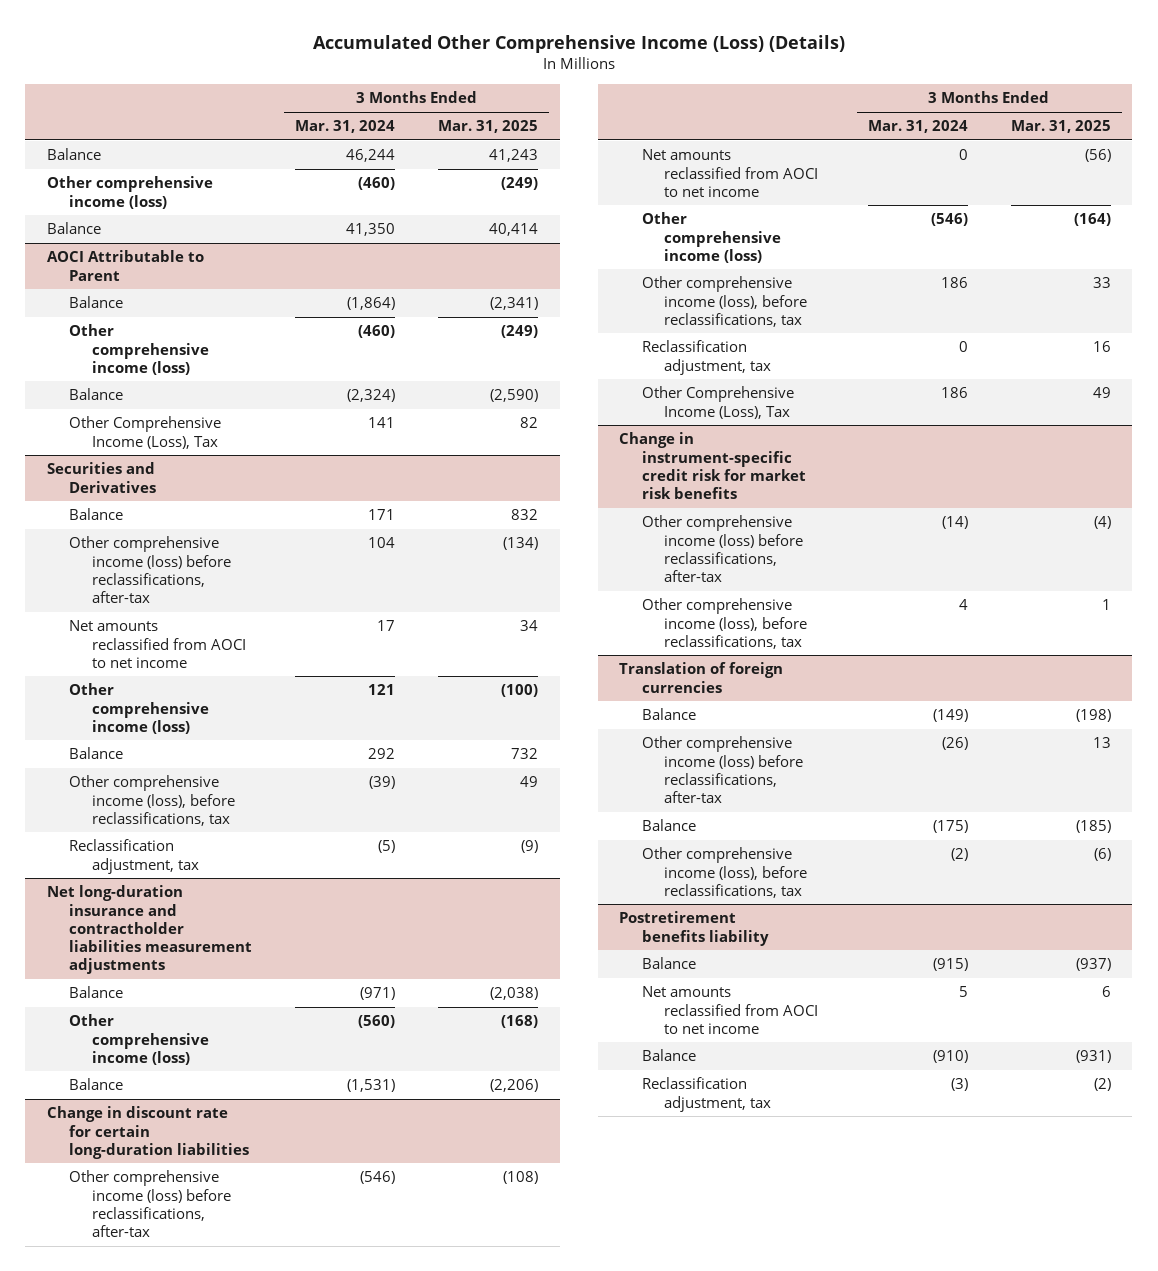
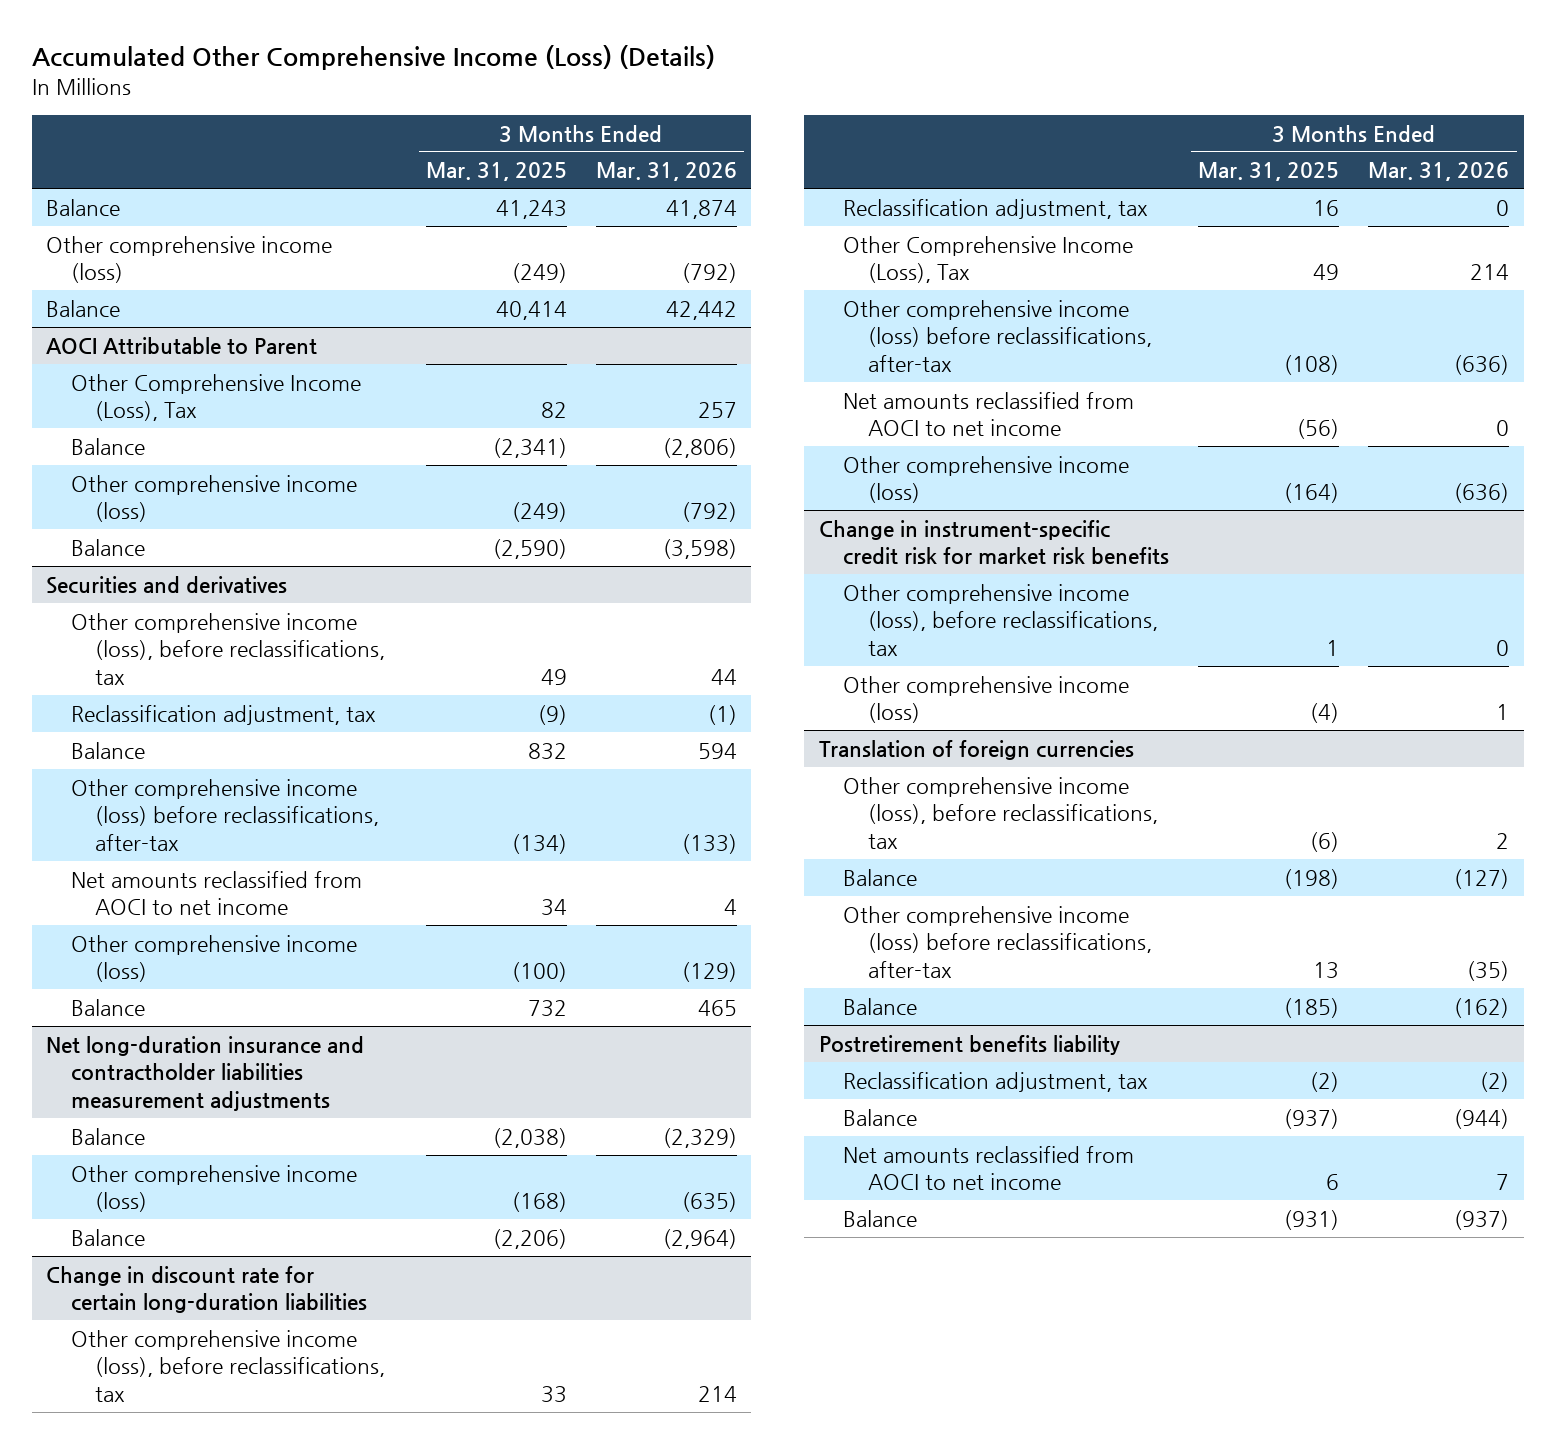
- | 3 Months Ended Mar. 31, 2024 | 3 Months Ended Mar. 31, 2025
+ | 3 Months Ended Mar. 31, 2025 | 3 Months Ended Mar. 31, 2026
@ AOCI Attributable to Parent
moved up: Other Comprehensive Income (Loss), Tax | 82 | 257
- Securities and Derivatives
+ Securities and derivatives
+ Other comprehensive income (loss), before reclassifications, tax | 49 | 44
+ Reclassification adjustment, tax | (9) | (1)
- Other comprehensive income (loss), before reclassifications, tax | (39) | 49
- Reclassification adjustment, tax | (5) | (9)
@ Change in discount rate for certain long-duration liabilities
moved down: Other comprehensive income (loss) before reclassifications, after-tax | (108) | (636)
moved down: Net amounts reclassified from AOCI to net income | (56) | 0
moved down: Other comprehensive income (loss) | (164) | (636)
@ Change in instrument-specific credit risk for market risk benefits
- Other comprehensive income (loss) before reclassifications, after-tax | (14) | (4)
+ Other comprehensive income (loss) | (4) | 1
@ Translation of foreign currencies
moved up: Other comprehensive income (loss), before reclassifications, tax | (6) | 2
@ Postretirement benefits liability
moved up: Reclassification adjustment, tax | (2) | (2)

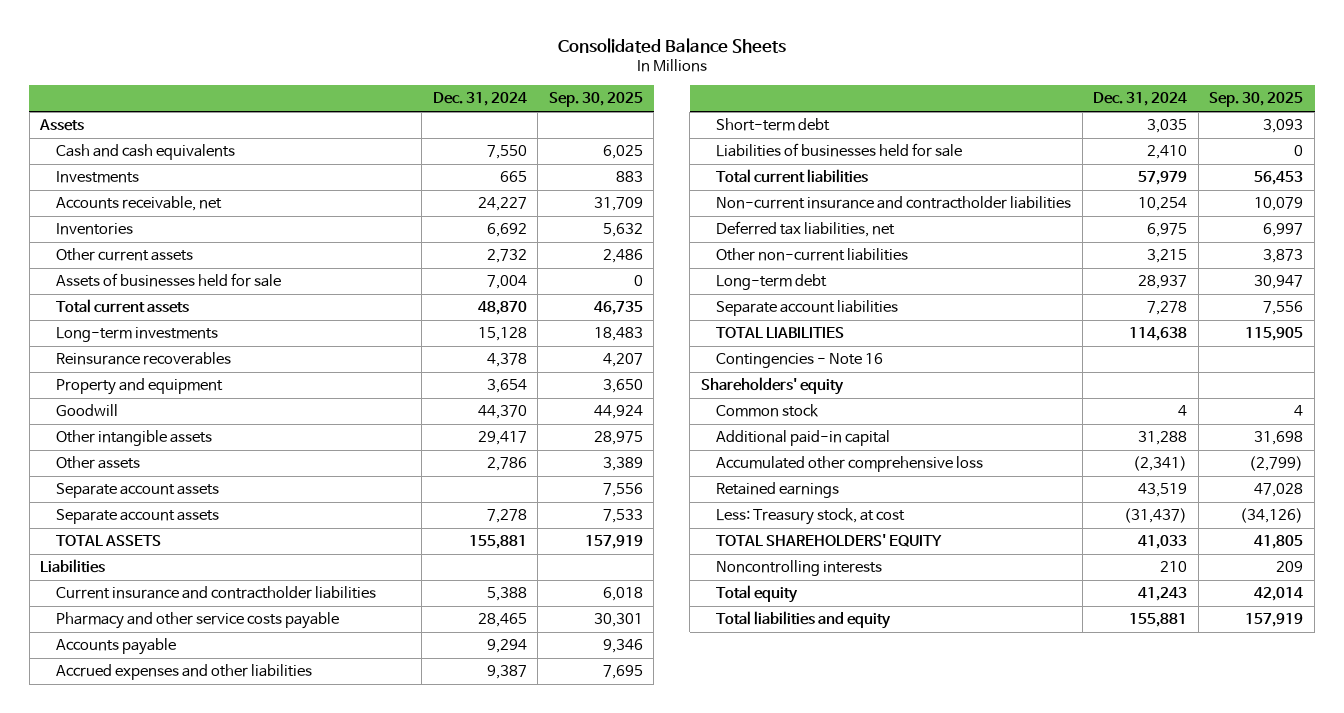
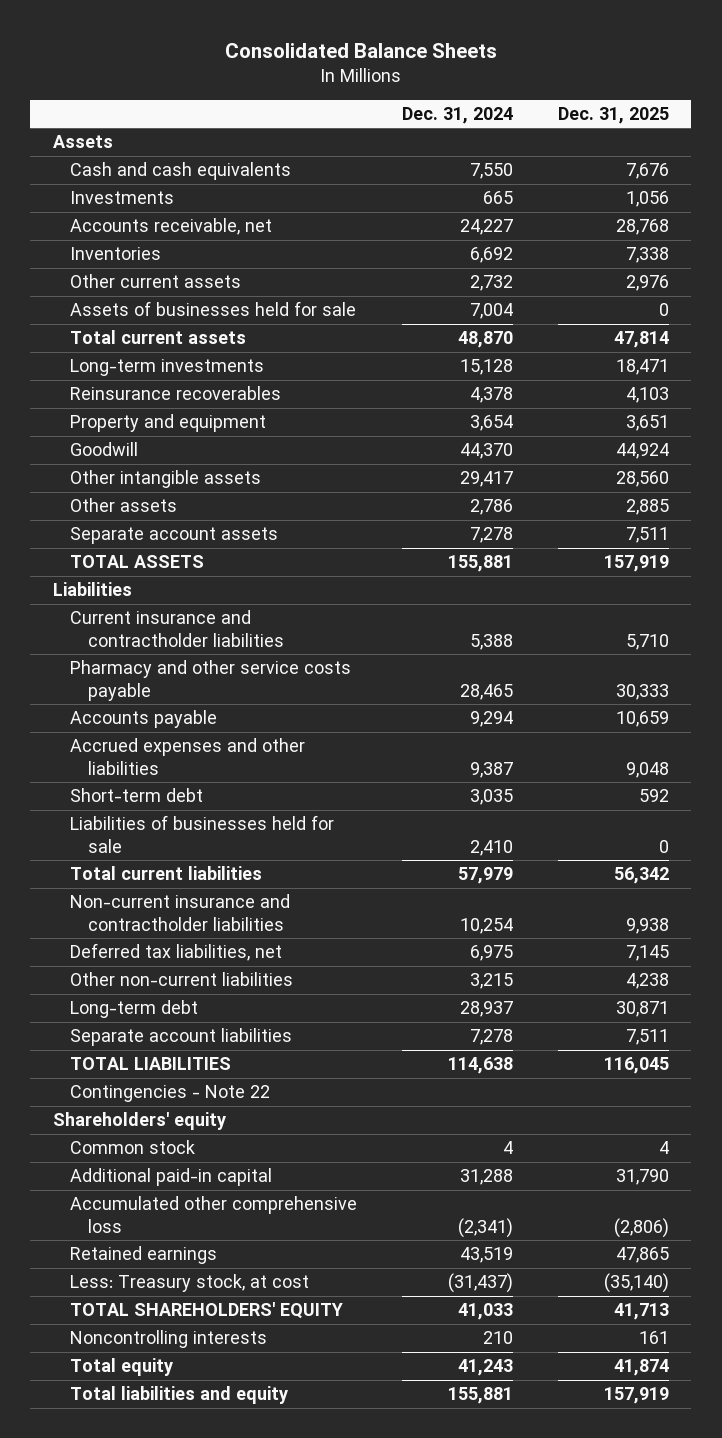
- | Dec. 31, 2024 | Sep. 30, 2025
+ | Dec. 31, 2024 | Dec. 31, 2025
- Separate account assets | | 7,556
- Contingencies - Note 16
+ Contingencies - Note 22

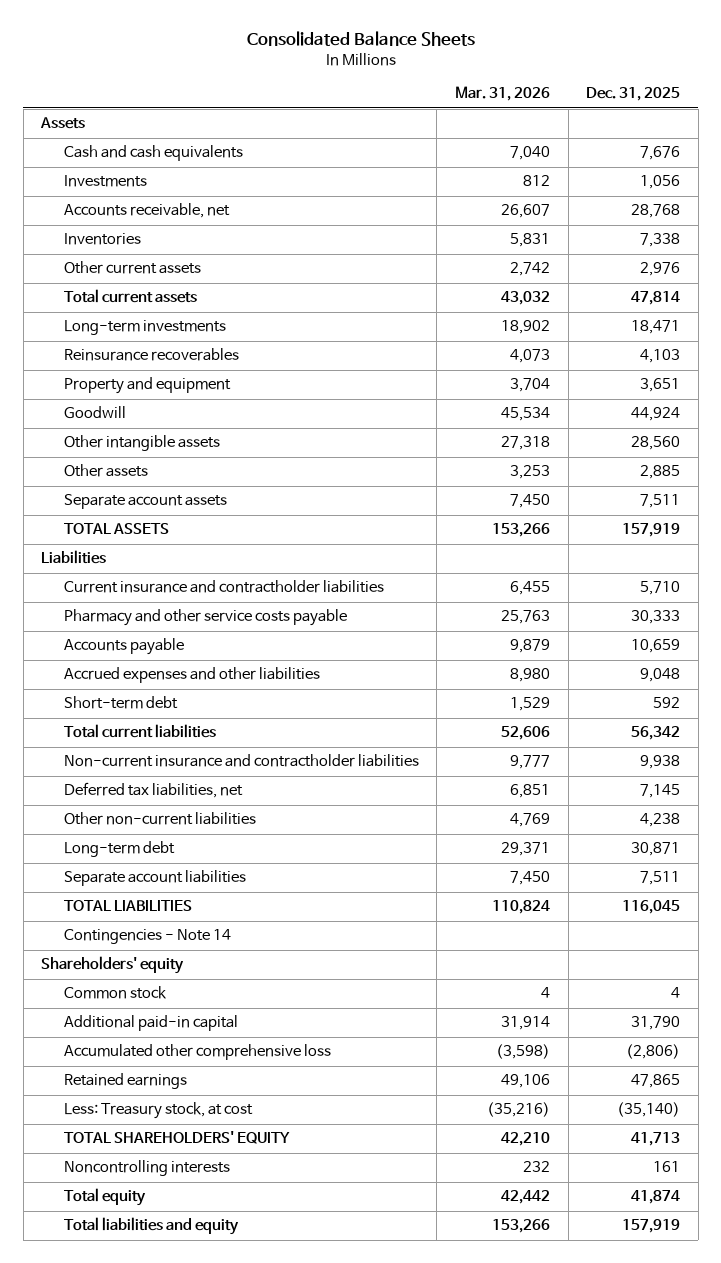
- | Dec. 31, 2024 | Dec. 31, 2025
+ | Mar. 31, 2026 | Dec. 31, 2025
- Assets of businesses held for sale | 7,004 | 0
- Liabilities of businesses held for sale | 2,410 | 0
- Contingencies - Note 22
+ Contingencies - Note 14

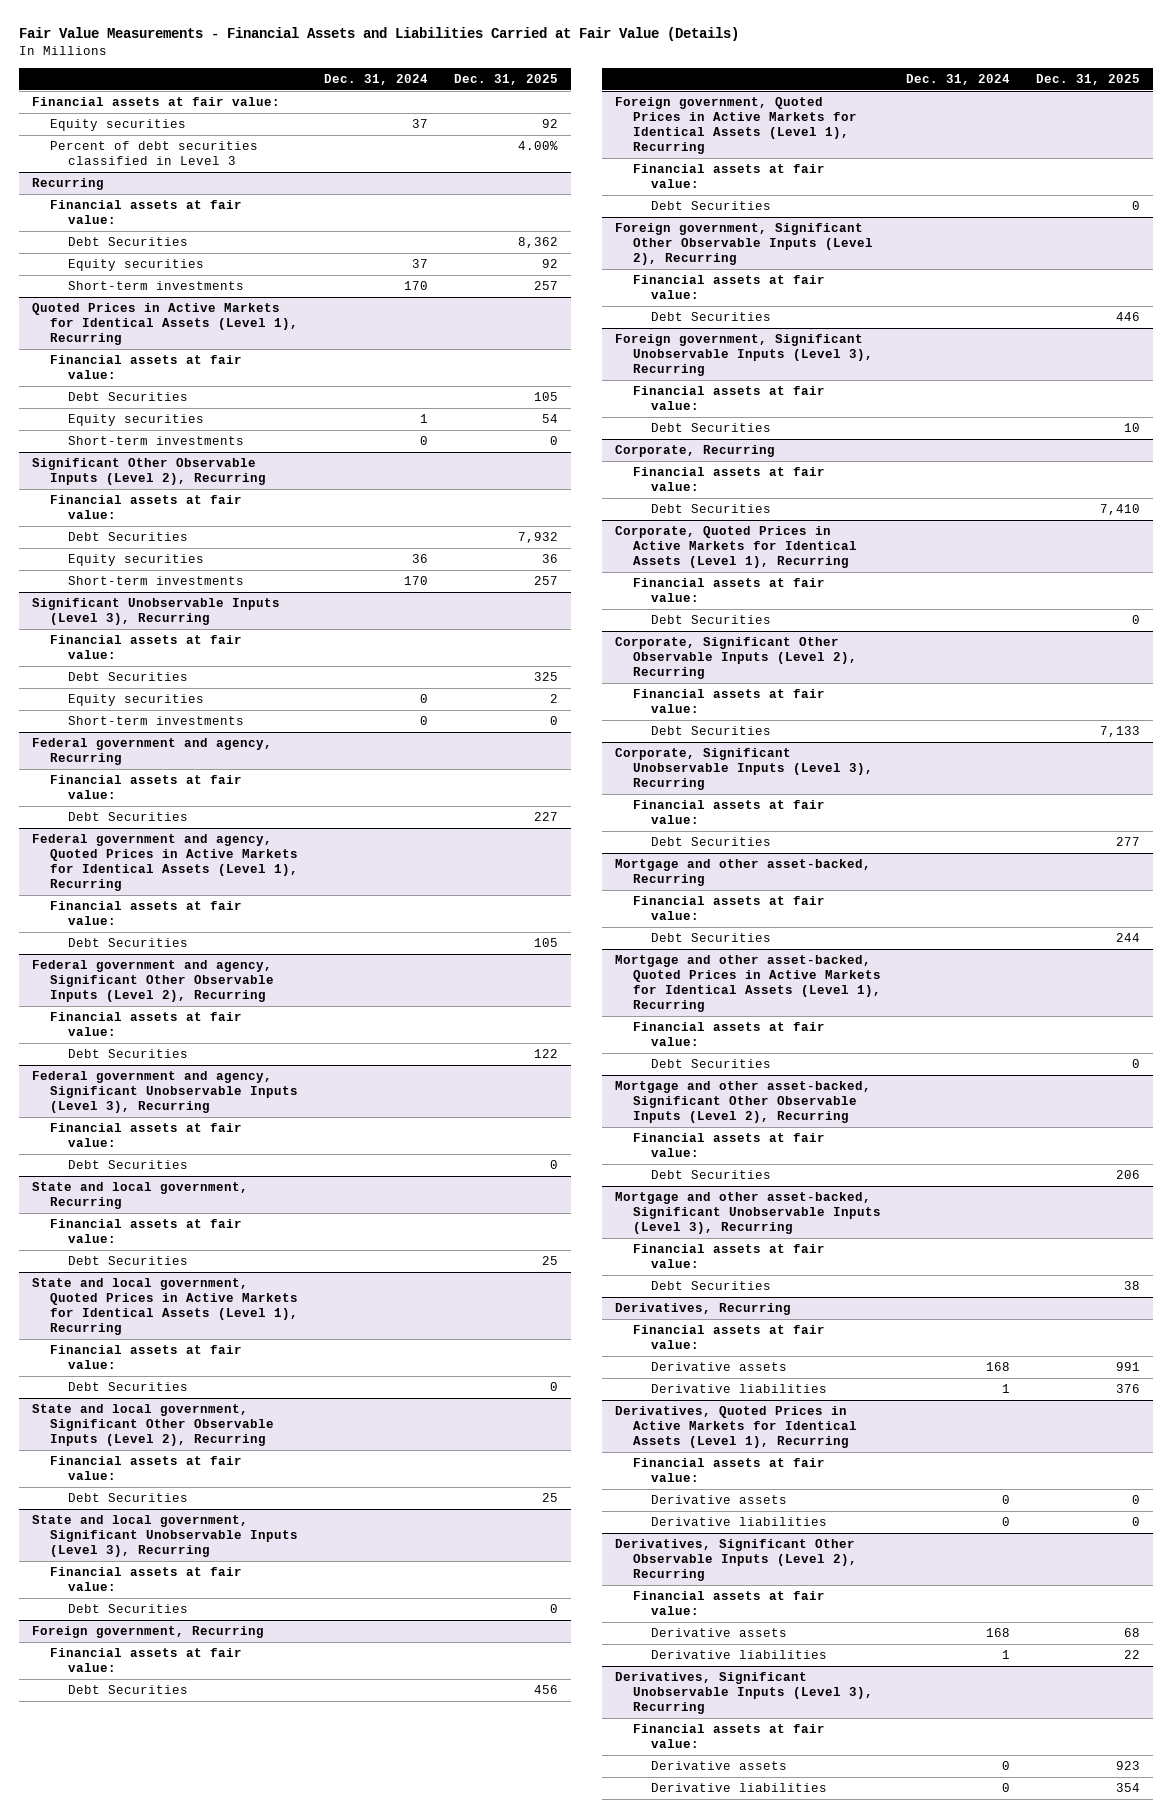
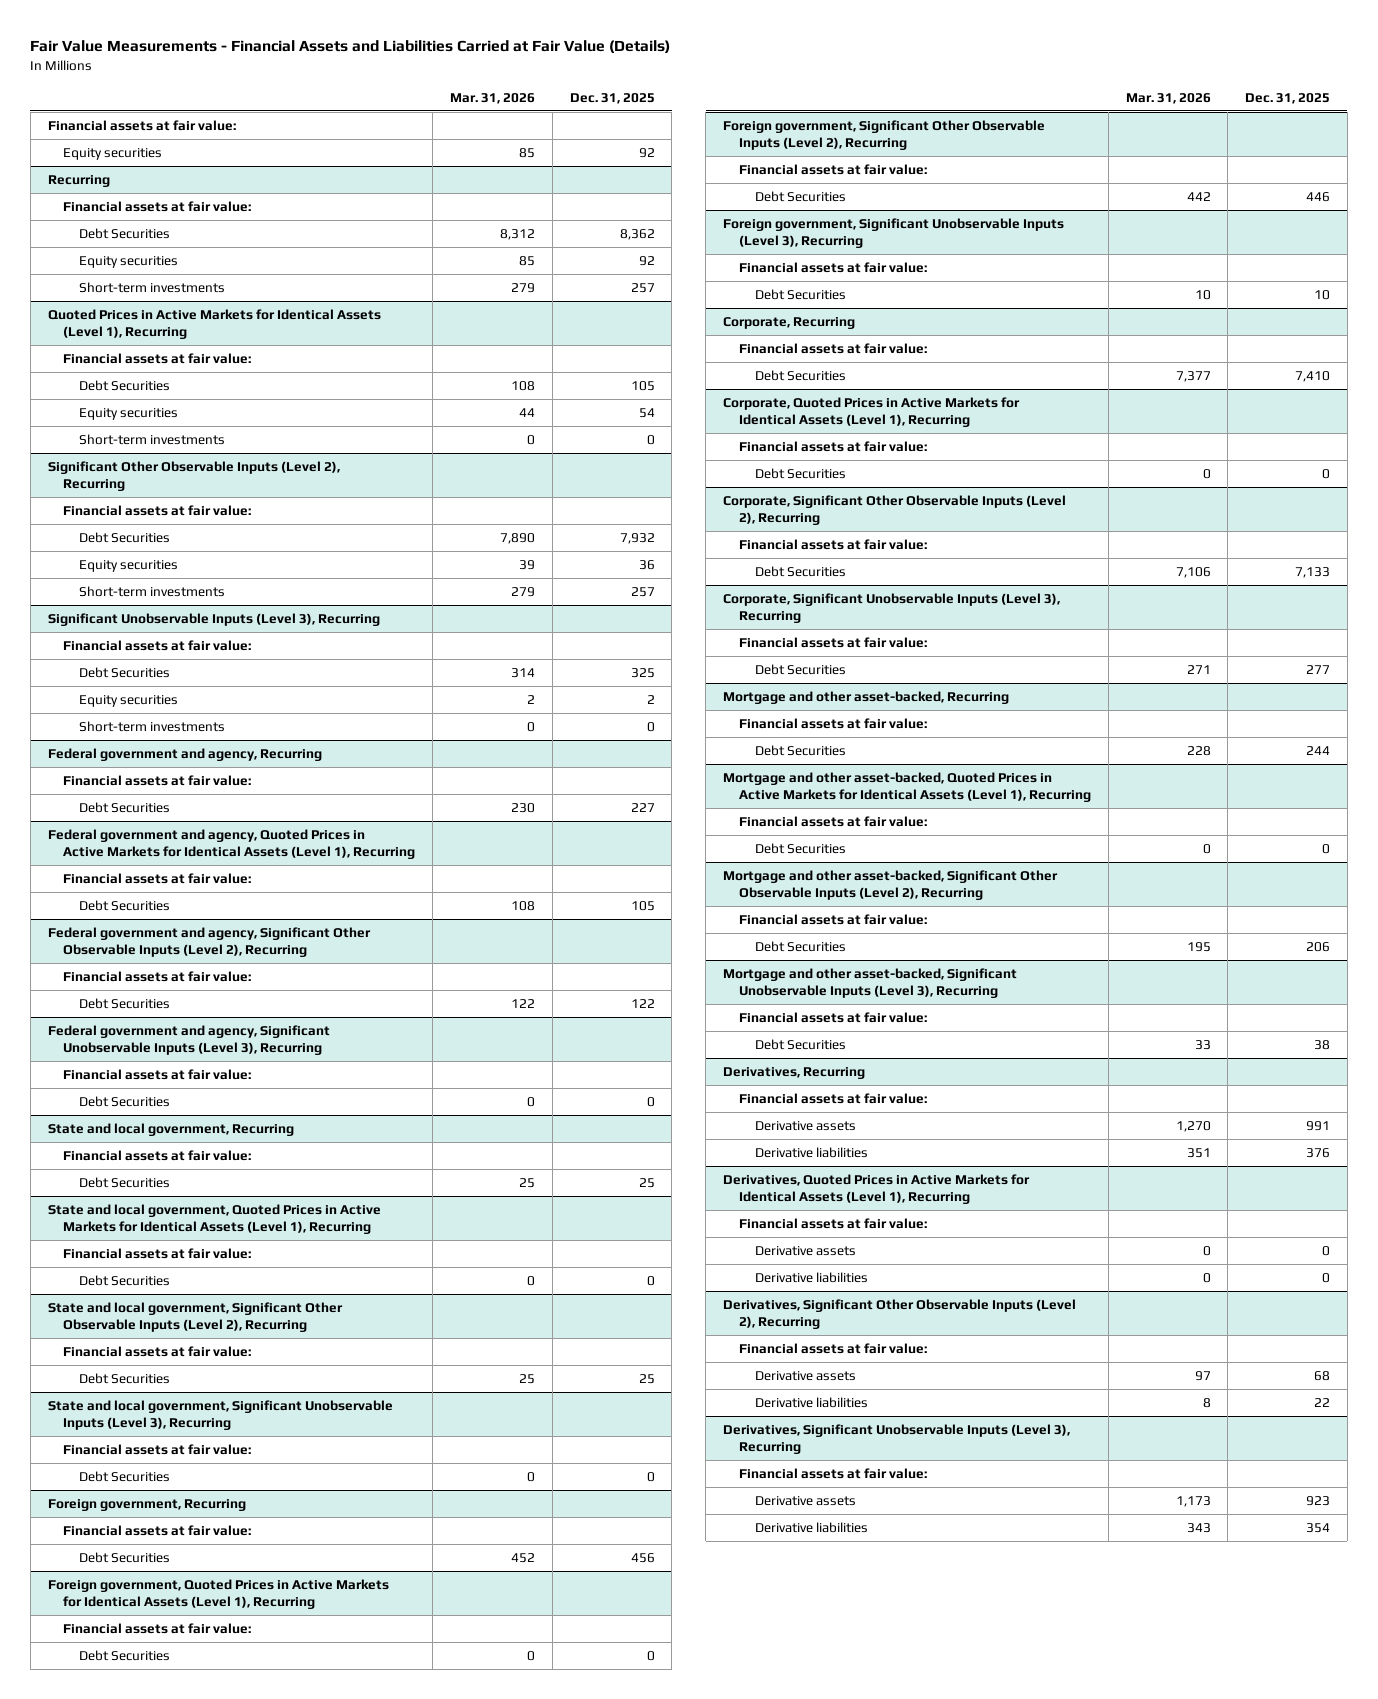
- | Dec. 31, 2024 | Dec. 31, 2025
+ | Mar. 31, 2026 | Dec. 31, 2025
- Percent of debt securities classified in Level 3 | | 4.00%

